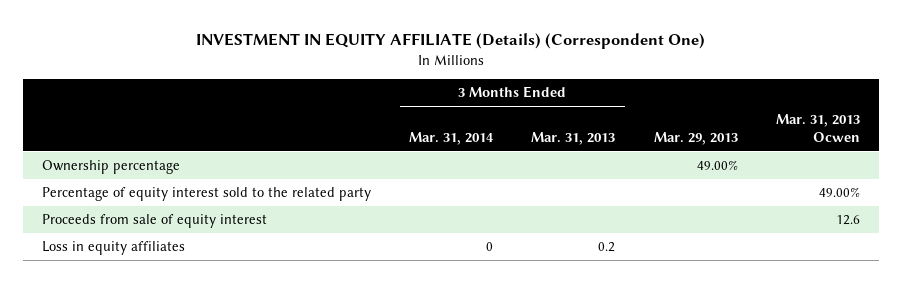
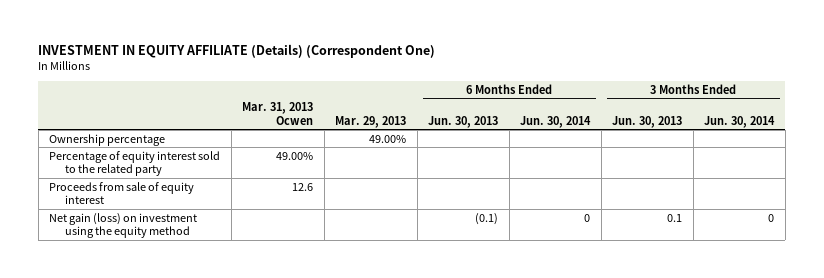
- | 3 Months Ended Mar. 31, 2014 | 3 Months Ended Mar. 31, 2013 | Mar. 29, 2013 | Mar. 31, 2013 Ocwen
+ | Mar. 31, 2013 Ocwen | Mar. 29, 2013 | 6 Months Ended Jun. 30, 2013 | 6 Months Ended Jun. 30, 2014 | 3 Months Ended Jun. 30, 2013 | 3 Months Ended Jun. 30, 2014
- Loss in equity affiliates | 0 | 0.2 | |
+ Net gain (loss) on investment using the equity method | | | (0.1) | 0 | 0.1 | 0

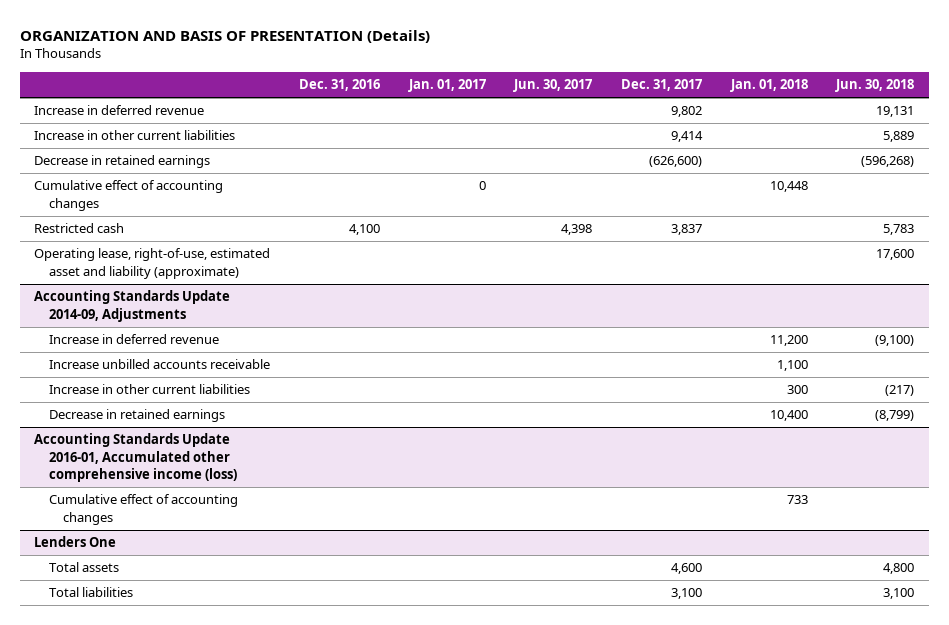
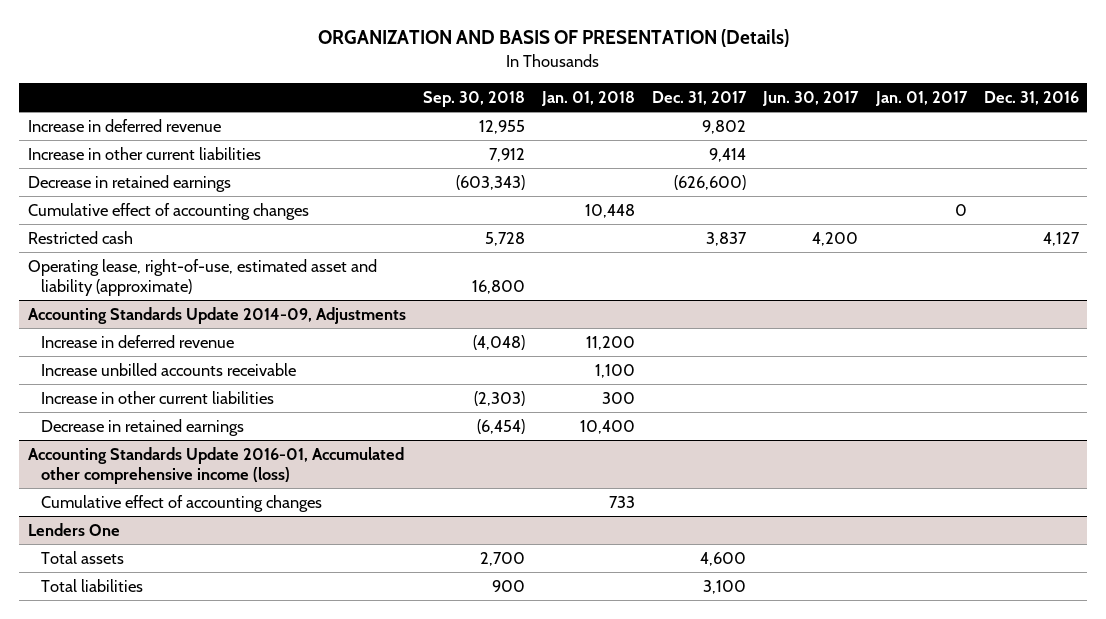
- | Dec. 31, 2016 | Jan. 01, 2017 | Jun. 30, 2017 | Dec. 31, 2017 | Jan. 01, 2018 | Jun. 30, 2018
+ | Sep. 30, 2018 | Jan. 01, 2018 | Dec. 31, 2017 | Jun. 30, 2017 | Jan. 01, 2017 | Dec. 31, 2016
- Restricted cash | 4,100 | | 4,398 | 3,837 | | 5,783
+ Restricted cash | 5,728 | | 3,837 | 4,200 | | 4,127

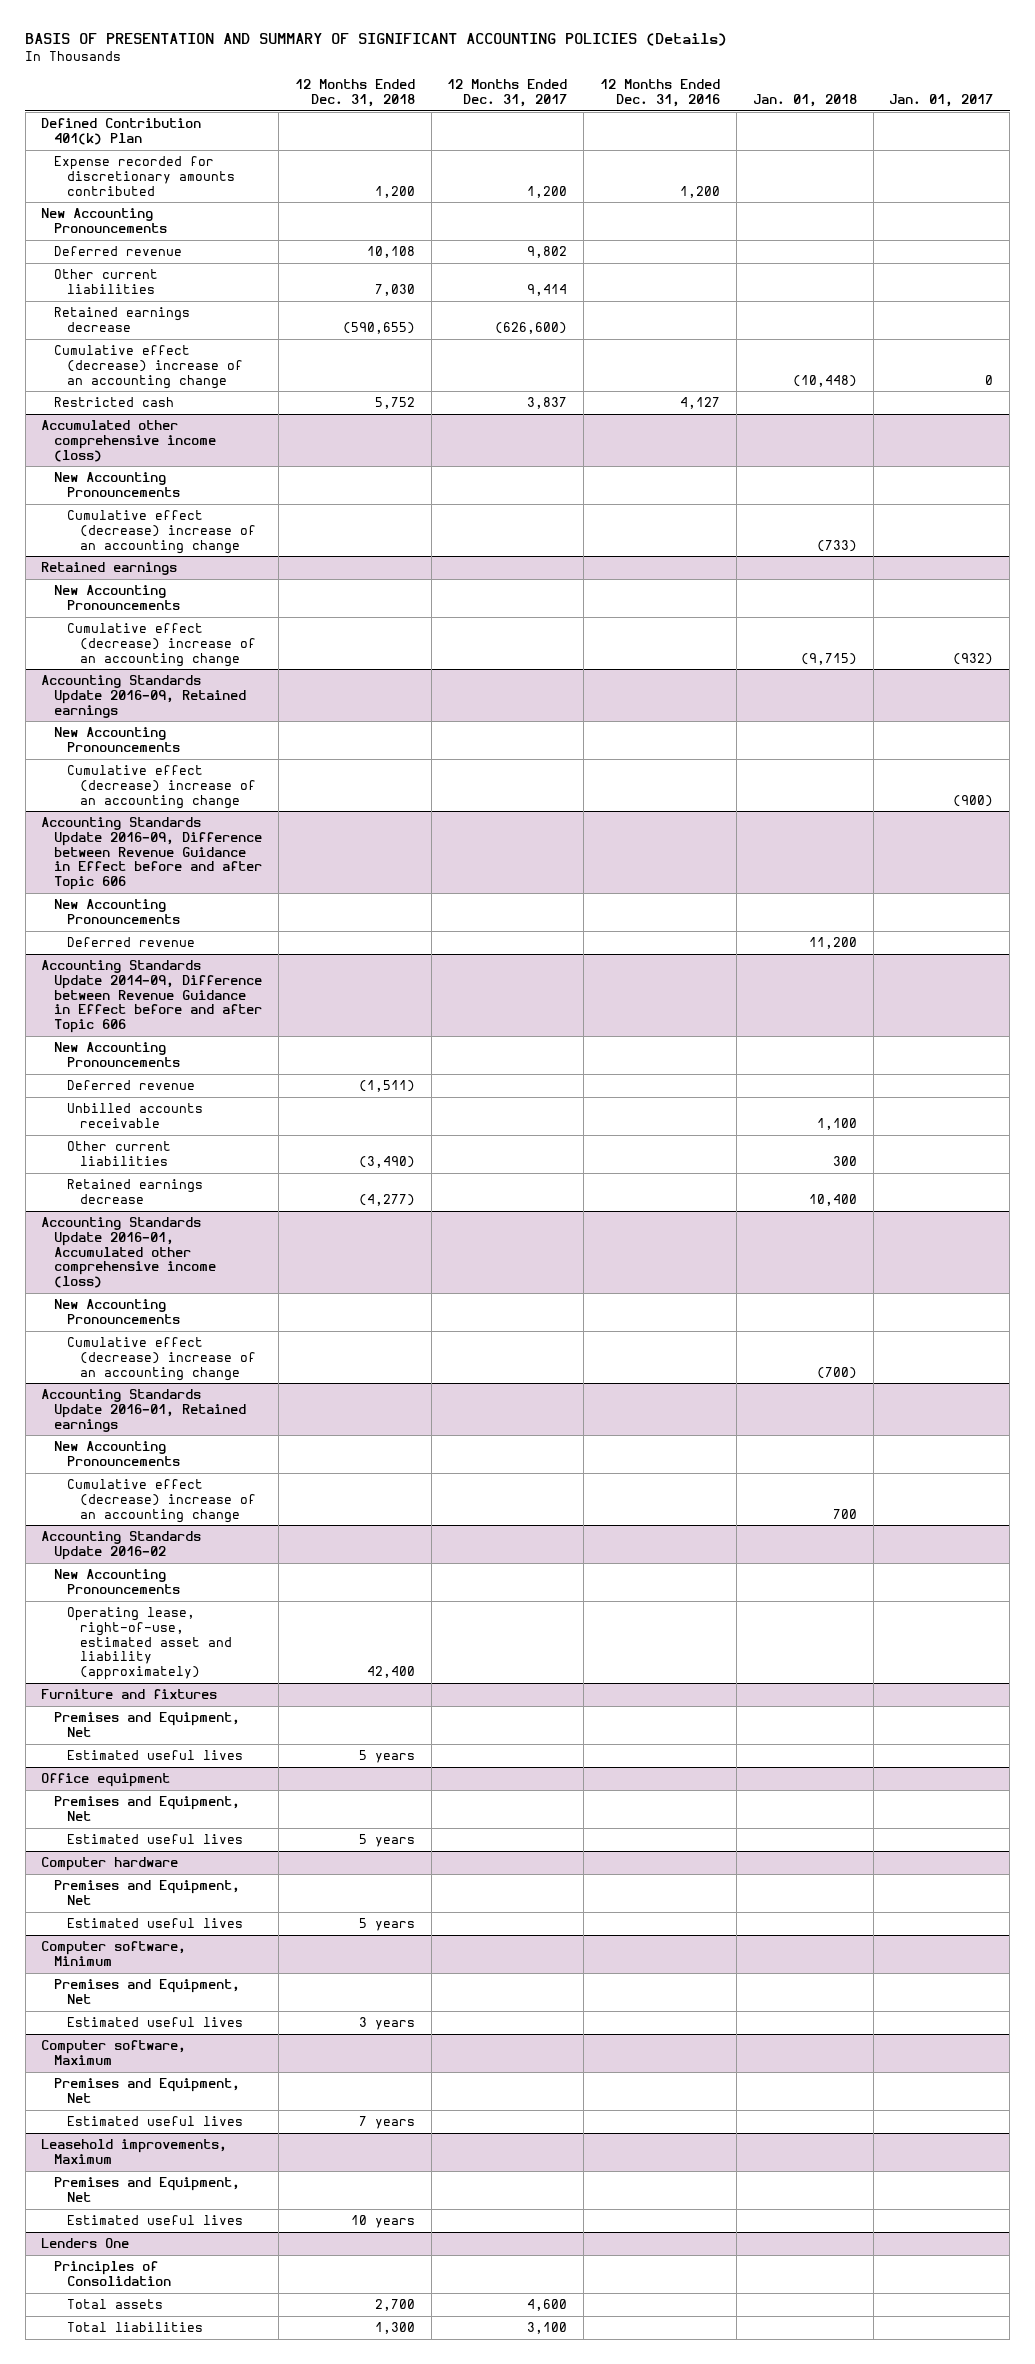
- ORGANIZATION AND BASIS OF PRESENTATION (Details)
+ BASIS OF PRESENTATION AND SUMMARY OF SIGNIFICANT ACCOUNTING POLICIES (Details)
- | Sep. 30, 2018 | Jan. 01, 2018 | Dec. 31, 2017 | Jun. 30, 2017 | Jan. 01, 2017 | Dec. 31, 2016
+ | 12 Months Ended Dec. 31, 2018 | 12 Months Ended Dec. 31, 2017 | 12 Months Ended Dec. 31, 2016 | Jan. 01, 2018 | Jan. 01, 2017
- Increase in deferred revenue | 12,955 | | 9,802 | | |
- Increase in other current liabilities | 7,912 | | 9,414 | | |
- Decrease in retained earnings | (603,343) | | (626,600) | | |
- Cumulative effect of accounting changes | | 10,448 | | | 0 |
+ Defined Contribution 401(k) Plan
+ Expense recorded for discretionary amounts contributed | 1,200 | 1,200 | 1,200 | |
+ New Accounting Pronouncements
+ Deferred revenue | 10,108 | 9,802 | | |
+ Other current liabilities | 7,030 | 9,414 | | |
+ Retained earnings decrease | (590,655) | (626,600) | | |
+ Cumulative effect (decrease) increase of an accounting change | | | | (10,448) | 0
- Operating lease, right-of-use, estimated asset and liability (approximate) | 16,800 | | | | |
- Accounting Standards Update 2014-09, Adjustments
- Increase in deferred revenue | (4,048) | 11,200 | | | |
- Increase unbilled accounts receivable | | 1,100 | | | |
- Increase in other current liabilities | (2,303) | 300 | | | |
- Decrease in retained earnings | (6,454) | 10,400 | | | |
+ Accumulated other comprehensive income (loss)
+ New Accounting Pronouncements
+ Cumulative effect (decrease) increase of an accounting change | | | | (733) |
+ Retained earnings
+ New Accounting Pronouncements
+ Cumulative effect (decrease) increase of an accounting change | | | | (9,715) | (932)
+ Accounting Standards Update 2016-09, Retained earnings
+ New Accounting Pronouncements
+ Cumulative effect (decrease) increase of an accounting change | | | | | (900)
+ Accounting Standards Update 2016-09, Difference between Revenue Guidance in Effect before and after Topic 606
+ New Accounting Pronouncements
+ Deferred revenue | | | | 11,200 |
+ Accounting Standards Update 2014-09, Difference between Revenue Guidance in Effect before and after Topic 606
+ New Accounting Pronouncements
+ Deferred revenue | (1,511) | | | |
+ Unbilled accounts receivable | | | | 1,100 |
+ Other current liabilities | (3,490) | | | 300 |
+ Retained earnings decrease | (4,277) | | | 10,400 |
@ Accounting Standards Update 2016-01, Accumulated other comprehensive income (loss)
- Cumulative effect of accounting changes | | 733 | | | |
+ New Accounting Pronouncements
+ Cumulative effect (decrease) increase of an accounting change | | | | (700) |
+ Accounting Standards Update 2016-01, Retained earnings
+ New Accounting Pronouncements
+ Cumulative effect (decrease) increase of an accounting change | | | | 700 |
+ Accounting Standards Update 2016-02
+ New Accounting Pronouncements
+ Operating lease, right-of-use, estimated asset and liability (approximately) | 42,400 | | | |
+ Furniture and fixtures
+ Premises and Equipment, Net
+ Estimated useful lives | 5 years | | | |
+ Office equipment
+ Premises and Equipment, Net
+ Estimated useful lives | 5 years | | | |
+ Computer hardware
+ Premises and Equipment, Net
+ Estimated useful lives | 5 years | | | |
+ Computer software, Minimum
+ Premises and Equipment, Net
+ Estimated useful lives | 3 years | | | |
+ Computer software, Maximum
+ Premises and Equipment, Net
+ Estimated useful lives | 7 years | | | |
+ Leasehold improvements, Maximum
+ Premises and Equipment, Net
+ Estimated useful lives | 10 years | | | |
@ Lenders One
+ Principles of Consolidation

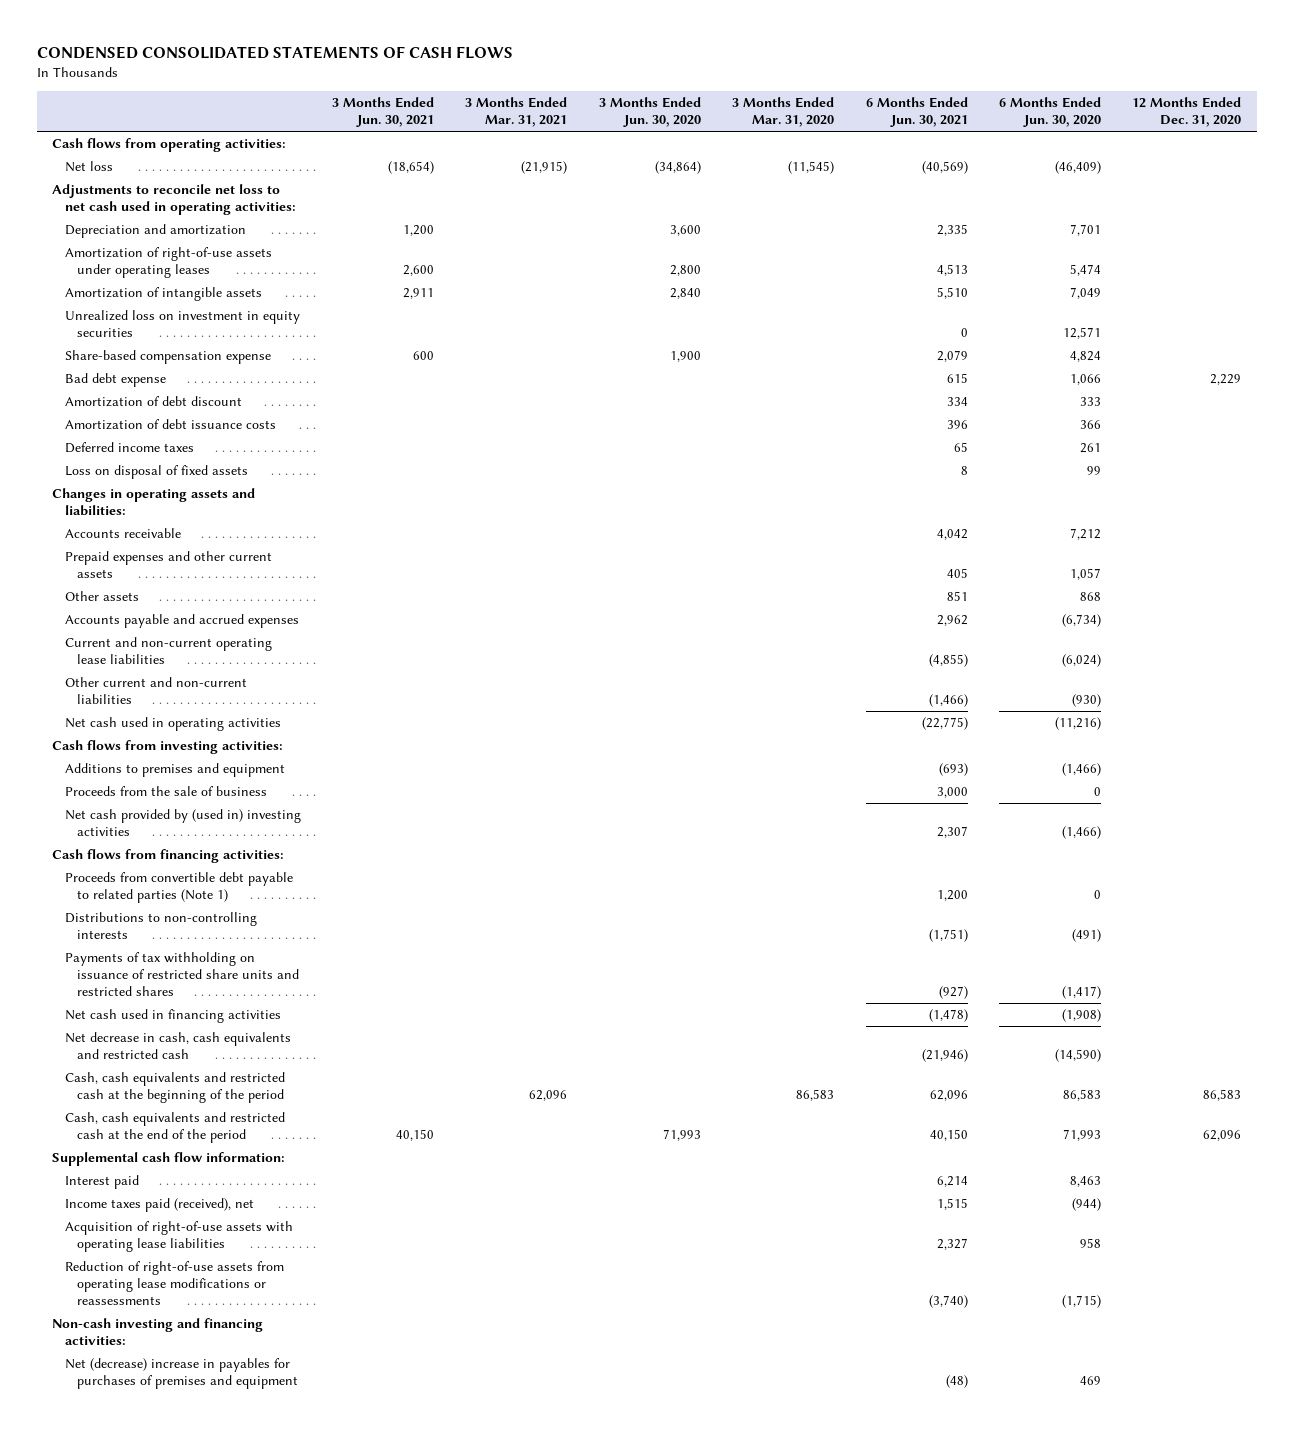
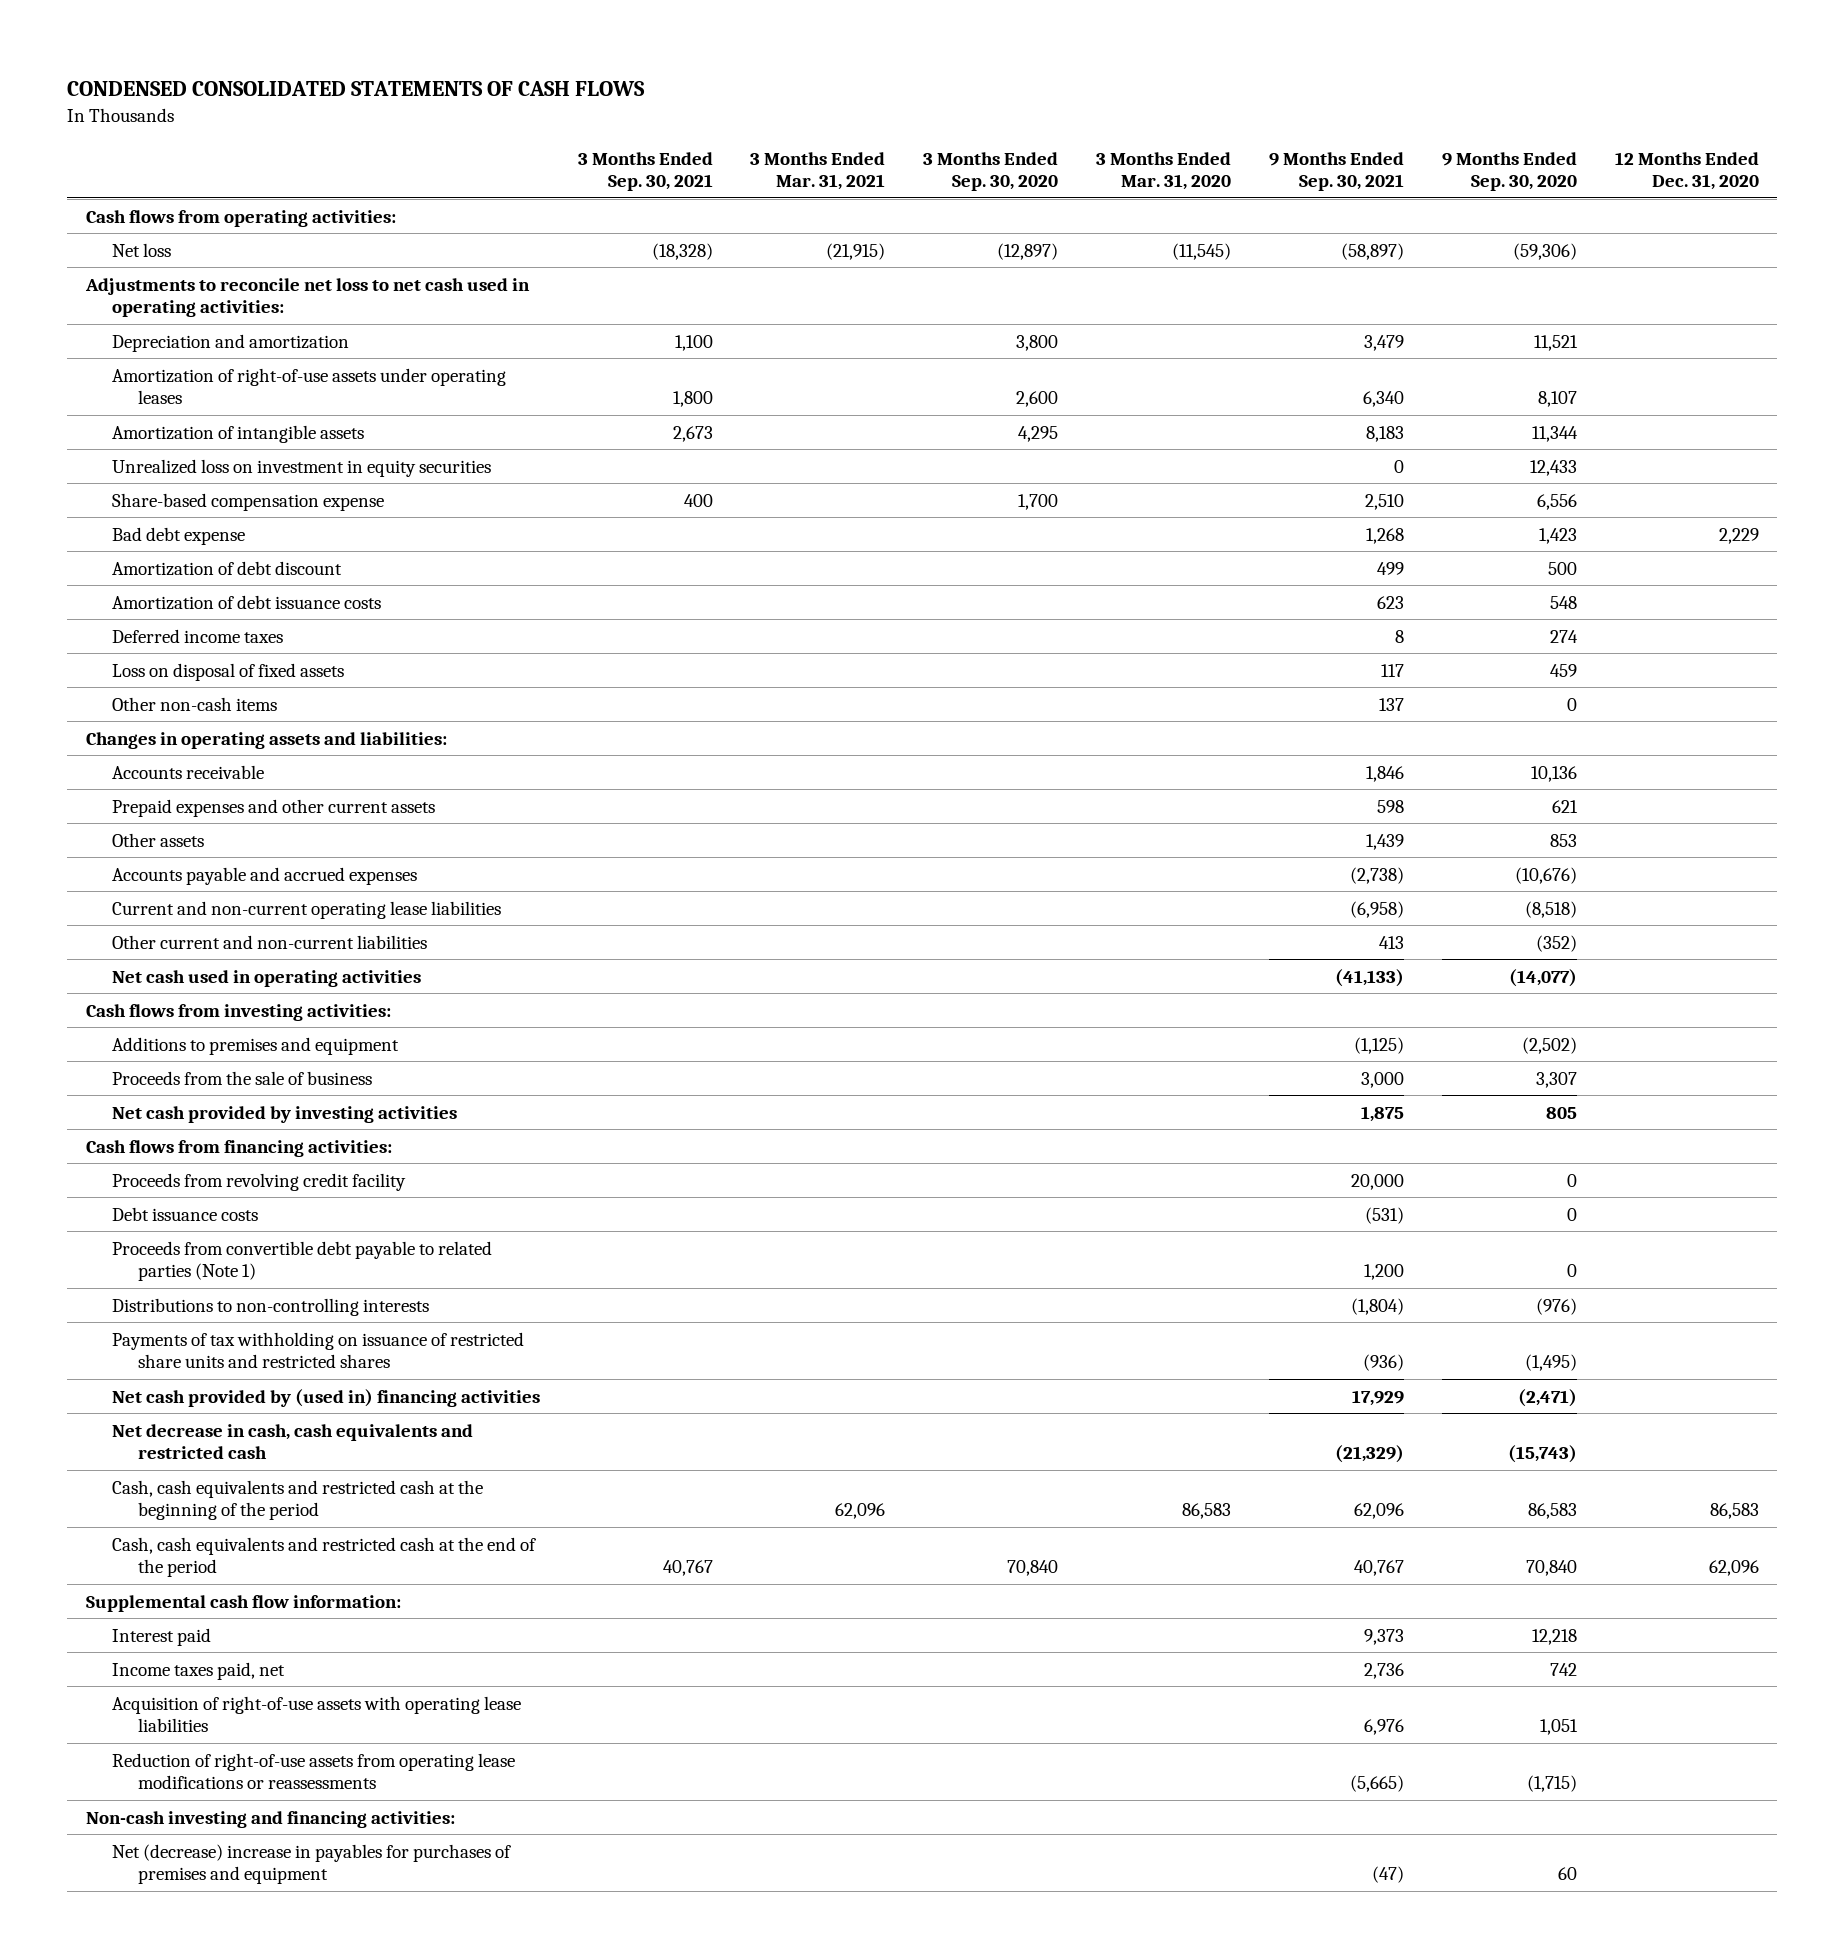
- | 3 Months Ended Jun. 30, 2021 | 3 Months Ended Mar. 31, 2021 | 3 Months Ended Jun. 30, 2020 | 3 Months Ended Mar. 31, 2020 | 6 Months Ended Jun. 30, 2021 | 6 Months Ended Jun. 30, 2020 | 12 Months Ended Dec. 31, 2020
+ | 3 Months Ended Sep. 30, 2021 | 3 Months Ended Mar. 31, 2021 | 3 Months Ended Sep. 30, 2020 | 3 Months Ended Mar. 31, 2020 | 9 Months Ended Sep. 30, 2021 | 9 Months Ended Sep. 30, 2020 | 12 Months Ended Dec. 31, 2020
+ Other non-cash items | | | | | 137 | 0 |
- Net cash provided by (used in) investing activities | | | | | 2,307 | (1,466) |
+ Net cash provided by investing activities | | | | | 1,875 | 805 |
+ Proceeds from revolving credit facility | | | | | 20,000 | 0 |
+ Debt issuance costs | | | | | (531) | 0 |
- Net cash used in financing activities | | | | | (1,478) | (1,908) |
+ Net cash provided by (used in) financing activities | | | | | 17,929 | (2,471) |
- Income taxes paid (received), net | | | | | 1,515 | (944) |
+ Income taxes paid, net | | | | | 2,736 | 742 |

